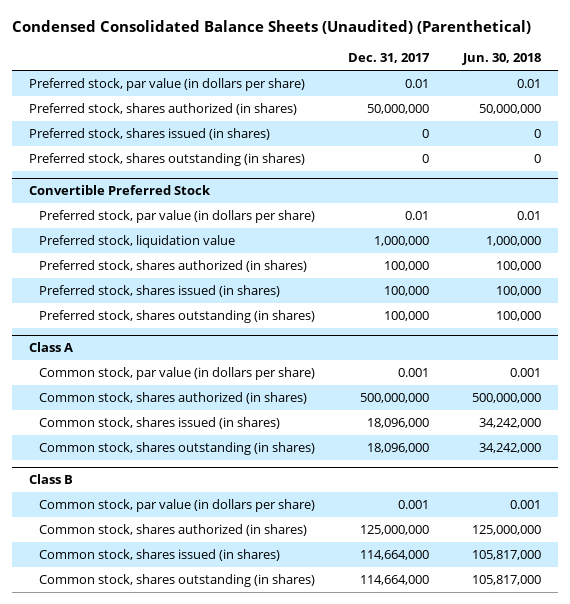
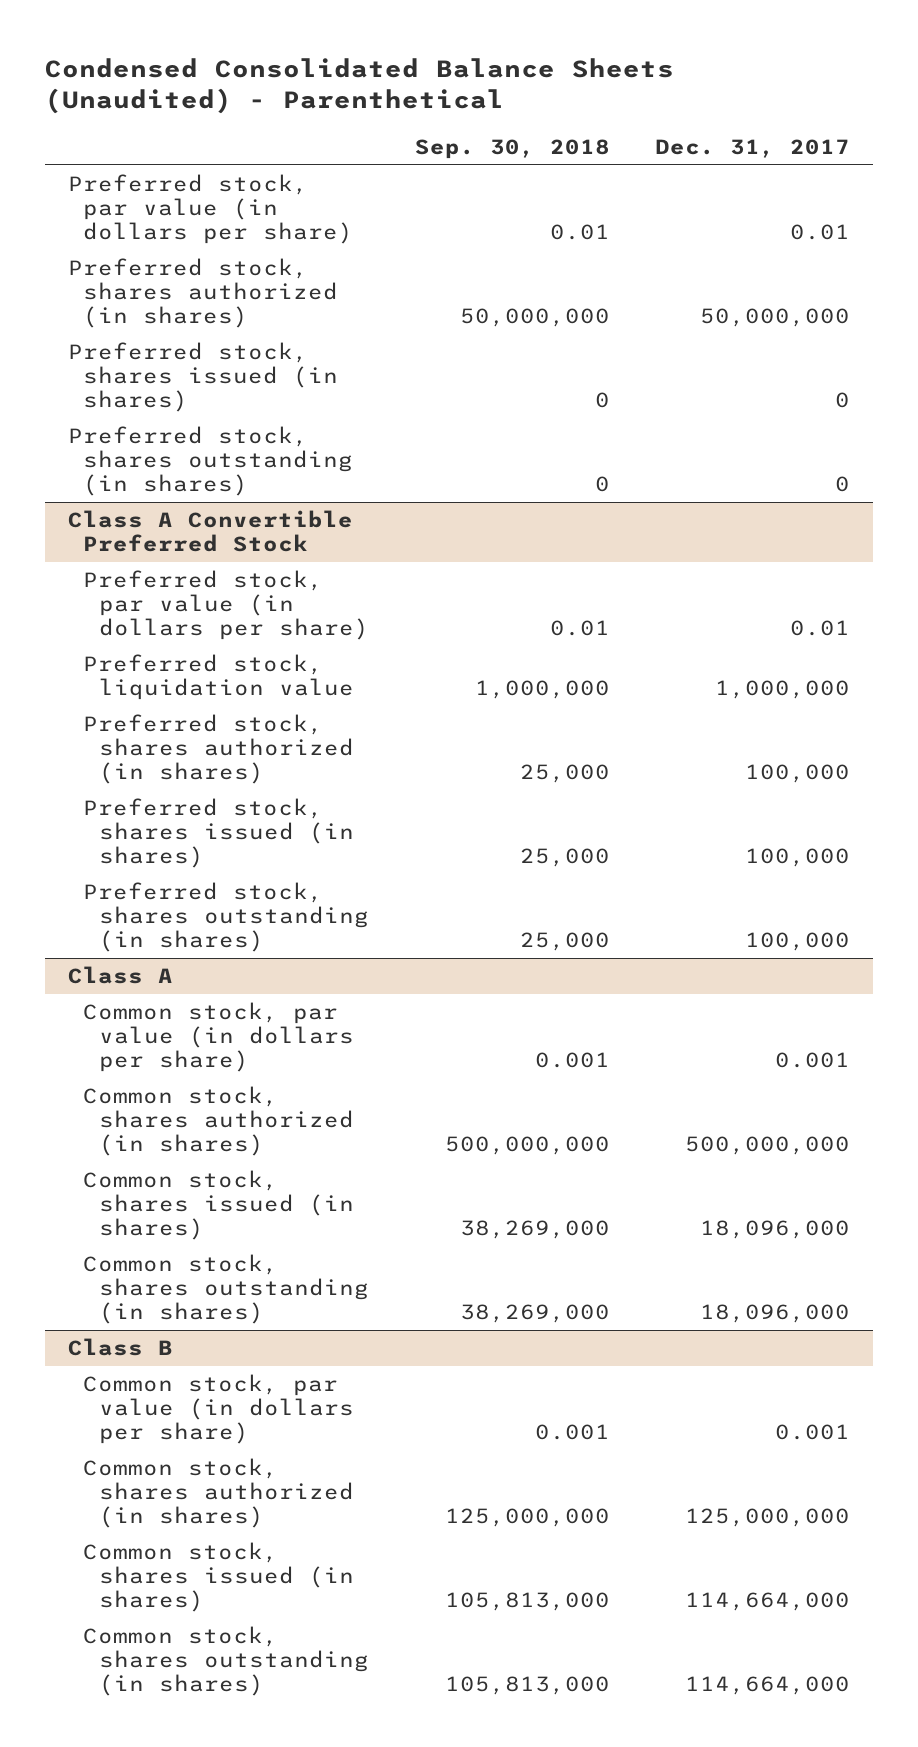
- Condensed Consolidated Balance Sheets (Unaudited) (Parenthetical)
+ Condensed Consolidated Balance Sheets (Unaudited) - Parenthetical
- | Dec. 31, 2017 | Jun. 30, 2018
+ | Sep. 30, 2018 | Dec. 31, 2017
- Convertible Preferred Stock
+ Class A Convertible Preferred Stock

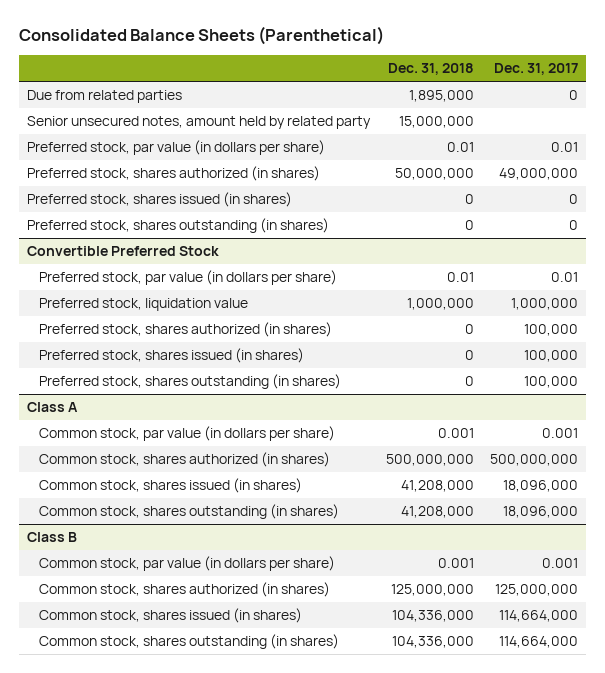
- Condensed Consolidated Balance Sheets (Unaudited) - Parenthetical
+ Consolidated Balance Sheets (Parenthetical)
- | Sep. 30, 2018 | Dec. 31, 2017
+ | Dec. 31, 2018 | Dec. 31, 2017
+ Due from related parties | 1,895,000 | 0
+ Senior unsecured notes, amount held by related party | 15,000,000 |
- Preferred stock, shares authorized (in shares) | 50,000,000 | 50,000,000
+ Preferred stock, shares authorized (in shares) | 50,000,000 | 49,000,000
- Class A Convertible Preferred Stock
+ Convertible Preferred Stock

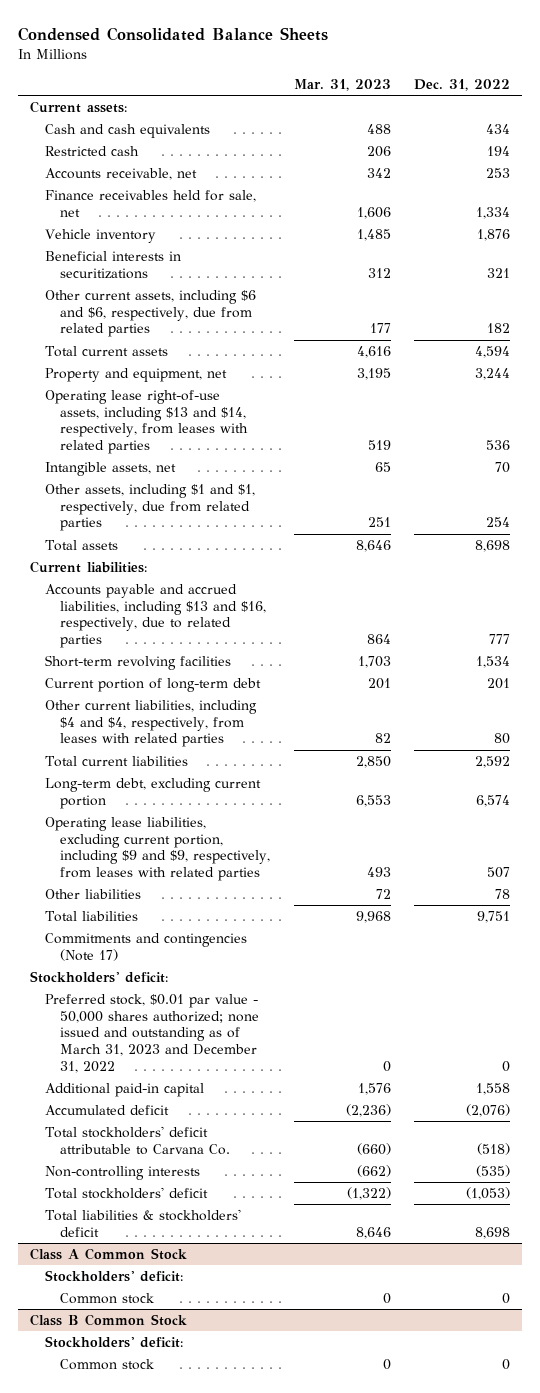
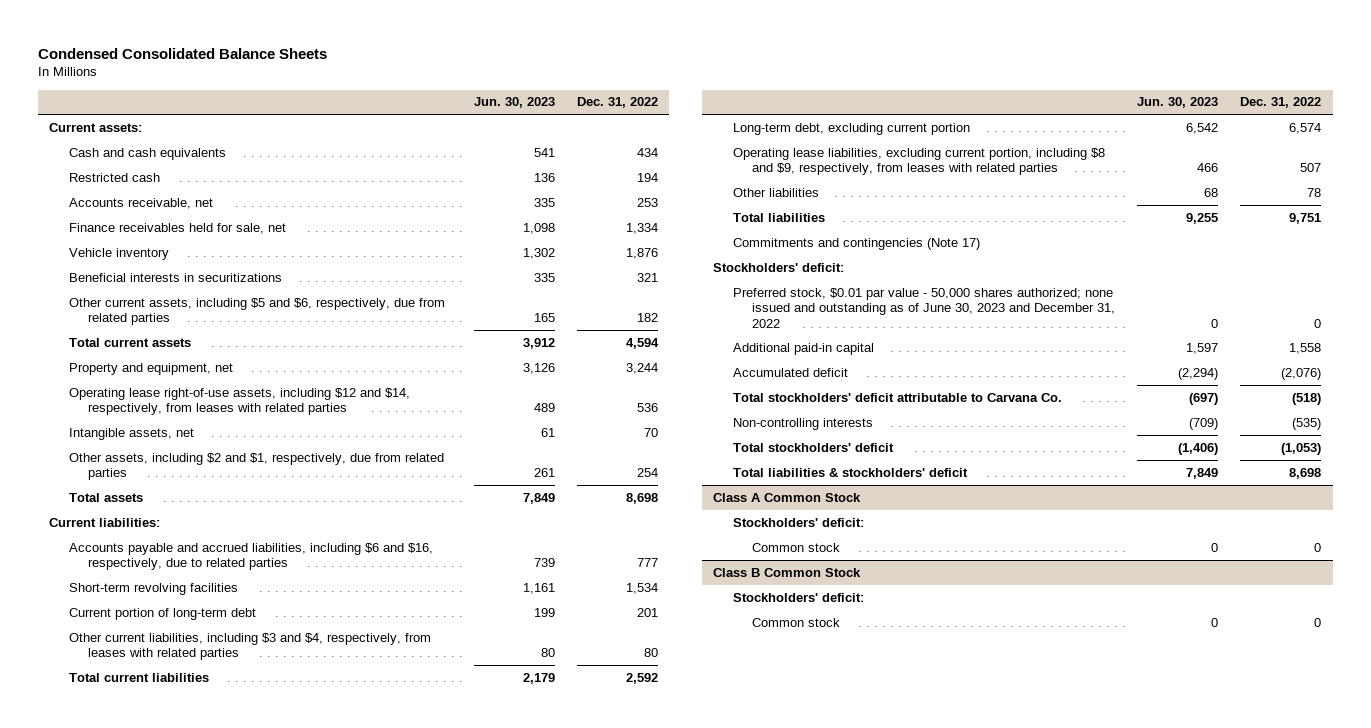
- | Mar. 31, 2023 | Dec. 31, 2022
+ | Jun. 30, 2023 | Dec. 31, 2022
- Other current assets, including $6 and $6, respectively, due from related parties | 177 | 182
+ Other current assets, including $5 and $6, respectively, due from related parties | 165 | 182
- Operating lease right-of-use assets, including $13 and $14, respectively, from leases with related parties | 519 | 536
+ Operating lease right-of-use assets, including $12 and $14, respectively, from leases with related parties | 489 | 536
- Other assets, including $1 and $1, respectively, due from related parties | 251 | 254
+ Other assets, including $2 and $1, respectively, due from related parties | 261 | 254
- Accounts payable and accrued liabilities, including $13 and $16, respectively, due to related parties | 864 | 777
+ Accounts payable and accrued liabilities, including $6 and $16, respectively, due to related parties | 739 | 777
- Other current liabilities, including $4 and $4, respectively, from leases with related parties | 82 | 80
+ Other current liabilities, including $3 and $4, respectively, from leases with related parties | 80 | 80
- Operating lease liabilities, excluding current portion, including $9 and $9, respectively, from leases with related parties | 493 | 507
+ Operating lease liabilities, excluding current portion, including $8 and $9, respectively, from leases with related parties | 466 | 507
- Preferred stock, $0.01 par value - 50,000 shares authorized; none issued and outstanding as of March 31, 2023 and December 31, 2022 | 0 | 0
+ Preferred stock, $0.01 par value - 50,000 shares authorized; none issued and outstanding as of June 30, 2023 and December 31, 2022 | 0 | 0

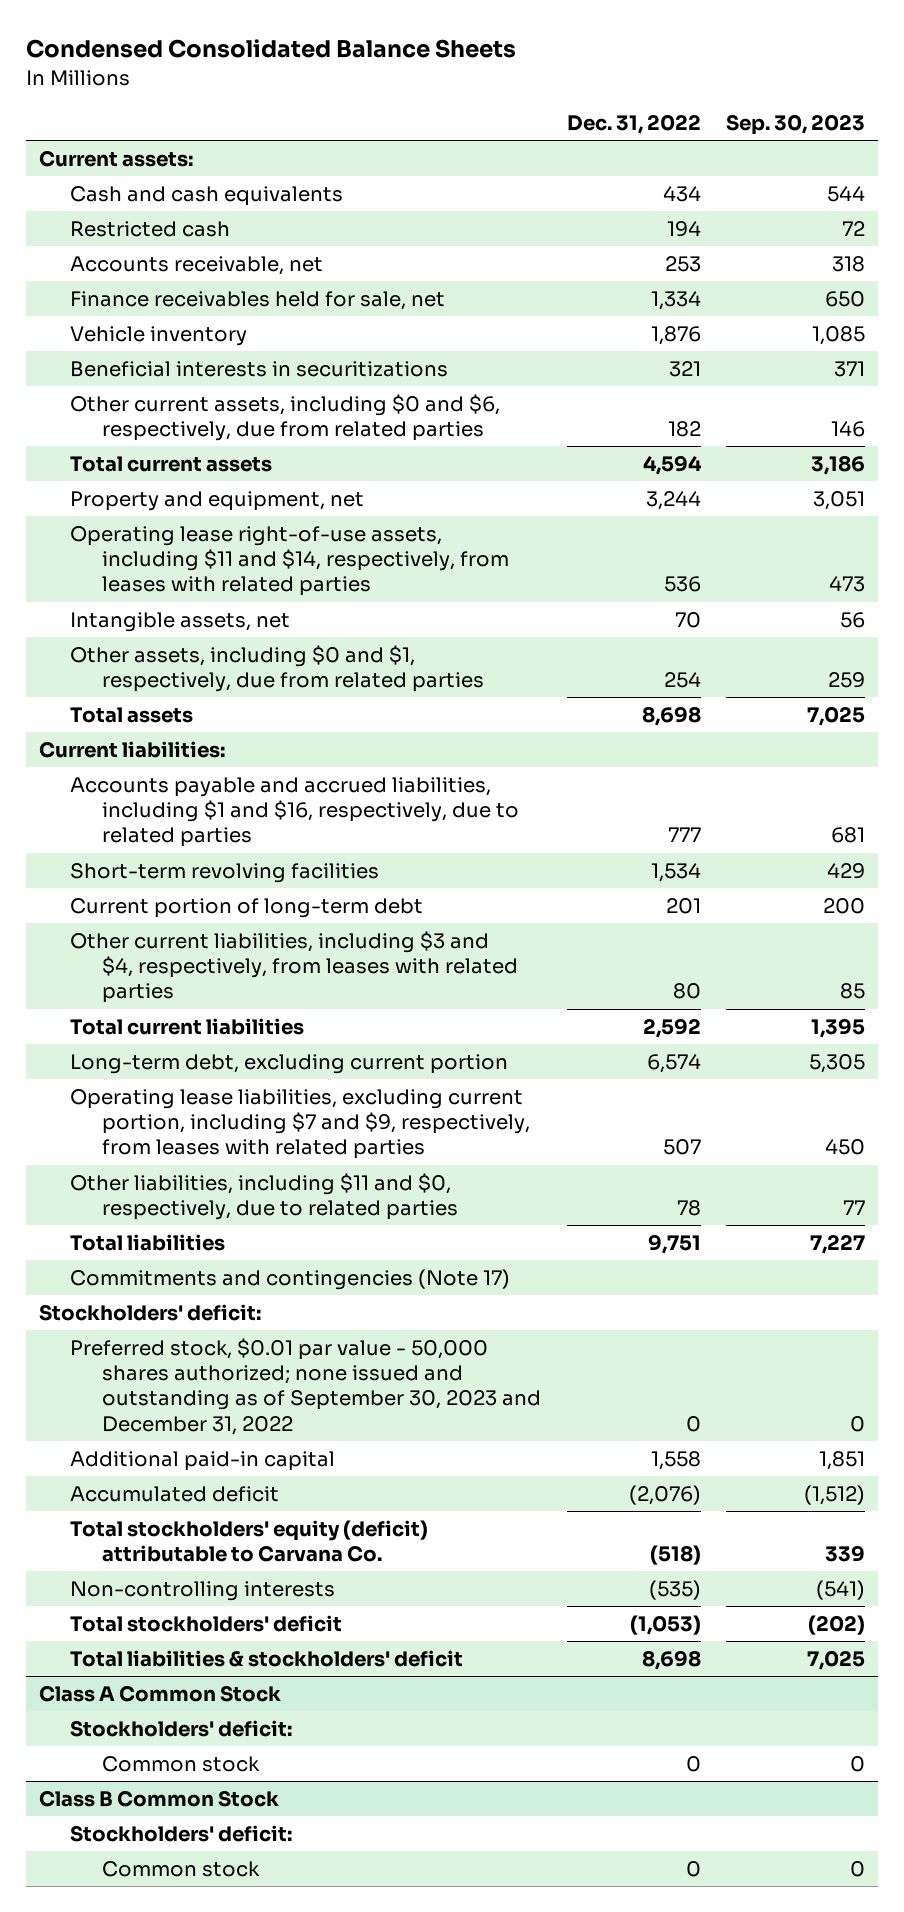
- | Jun. 30, 2023 | Dec. 31, 2022
+ | Dec. 31, 2022 | Sep. 30, 2023
- Other current assets, including $5 and $6, respectively, due from related parties | 165 | 182
+ Other current assets, including $0 and $6, respectively, due from related parties | 182 | 146
- Operating lease right-of-use assets, including $12 and $14, respectively, from leases with related parties | 489 | 536
+ Operating lease right-of-use assets, including $11 and $14, respectively, from leases with related parties | 536 | 473
- Other assets, including $2 and $1, respectively, due from related parties | 261 | 254
+ Other assets, including $0 and $1, respectively, due from related parties | 254 | 259
- Accounts payable and accrued liabilities, including $6 and $16, respectively, due to related parties | 739 | 777
+ Accounts payable and accrued liabilities, including $1 and $16, respectively, due to related parties | 777 | 681
- Operating lease liabilities, excluding current portion, including $8 and $9, respectively, from leases with related parties | 466 | 507
- Other liabilities | 68 | 78
+ Operating lease liabilities, excluding current portion, including $7 and $9, respectively, from leases with related parties | 507 | 450
+ Other liabilities, including $11 and $0, respectively, due to related parties | 78 | 77
- Preferred stock, $0.01 par value - 50,000 shares authorized; none issued and outstanding as of June 30, 2023 and December 31, 2022 | 0 | 0
+ Preferred stock, $0.01 par value - 50,000 shares authorized; none issued and outstanding as of September 30, 2023 and December 31, 2022 | 0 | 0
- Total stockholders' deficit attributable to Carvana Co. | (697) | (518)
+ Total stockholders' equity (deficit) attributable to Carvana Co. | (518) | 339

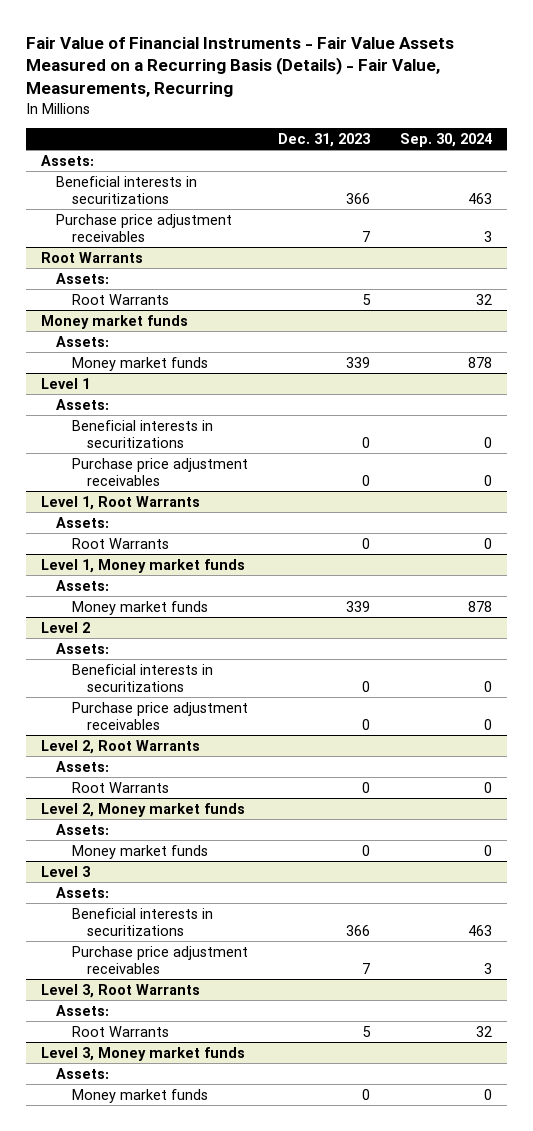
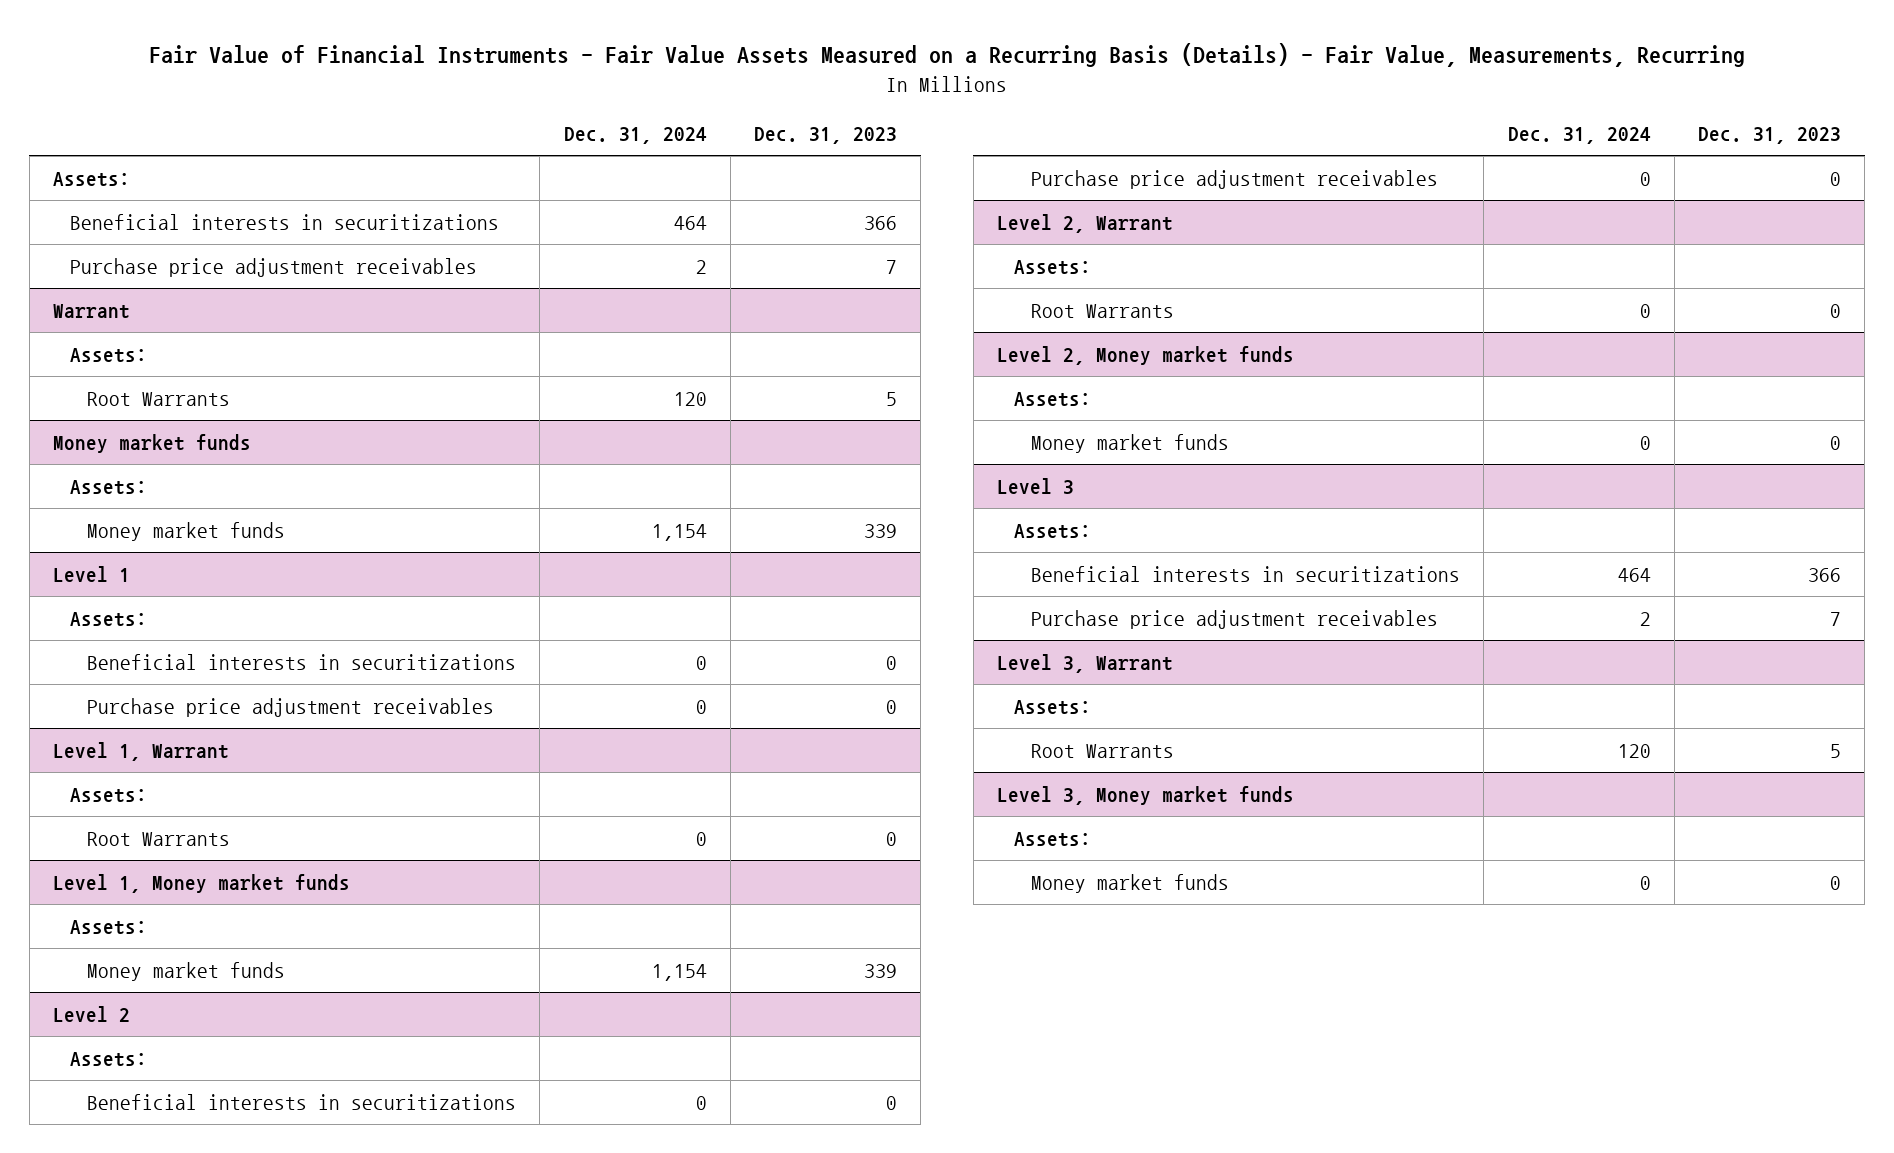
- | Dec. 31, 2023 | Sep. 30, 2024
+ | Dec. 31, 2024 | Dec. 31, 2023
- Root Warrants
+ Warrant
- Level 1, Root Warrants
+ Level 1, Warrant
- Level 2, Root Warrants
+ Level 2, Warrant
- Level 3, Root Warrants
+ Level 3, Warrant

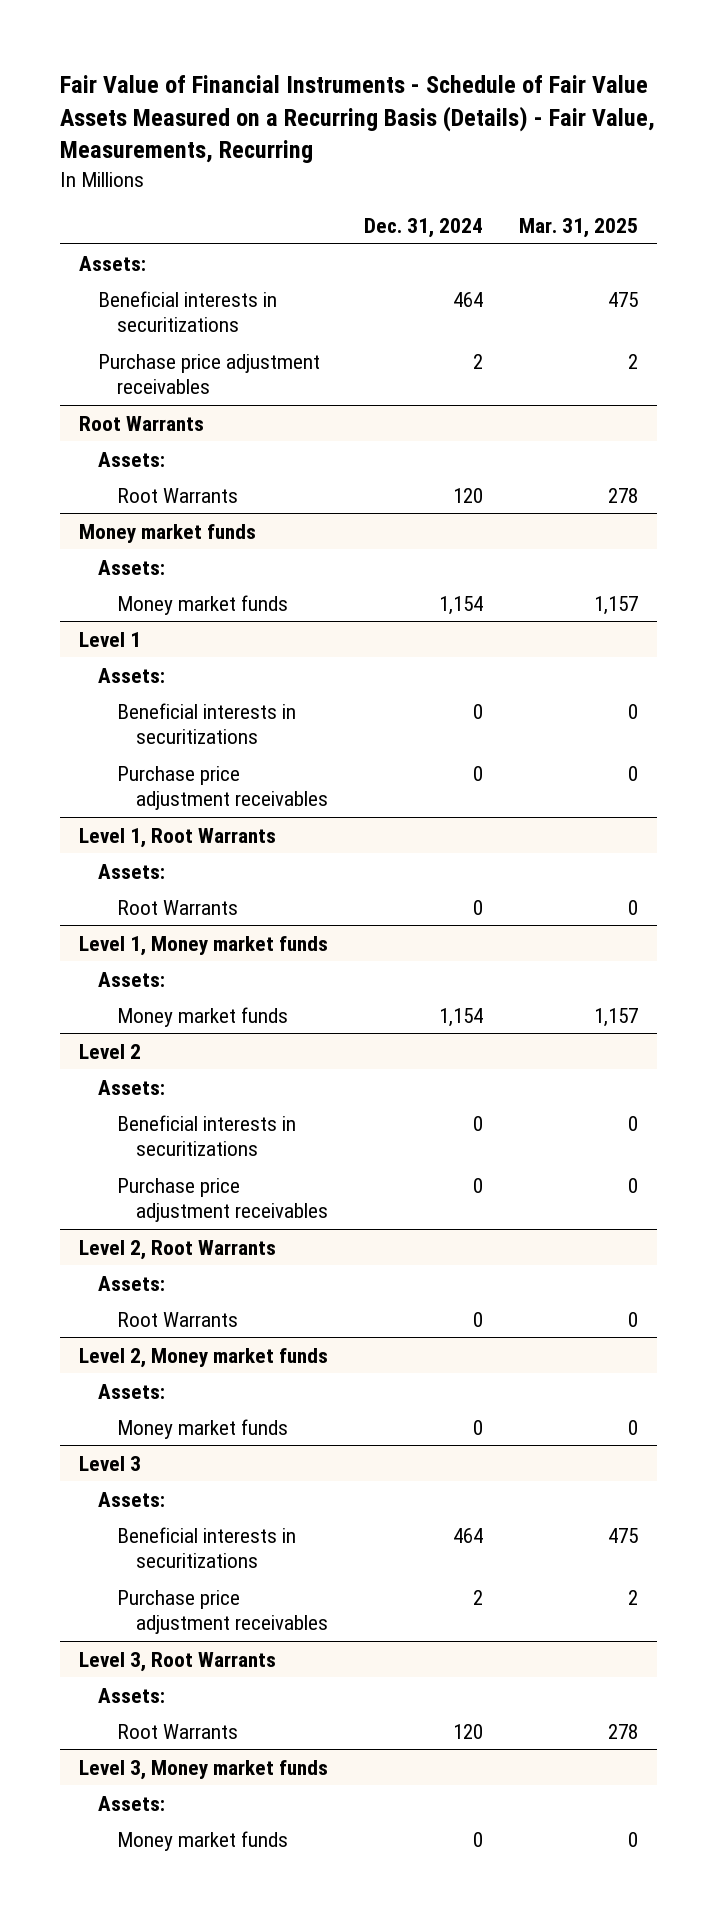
- Fair Value of Financial Instruments - Fair Value Assets Measured on a Recurring Basis (Details) - Fair Value, Measurements, Recurring
+ Fair Value of Financial Instruments - Schedule of Fair Value Assets Measured on a Recurring Basis (Details) - Fair Value, Measurements, Recurring
- | Dec. 31, 2024 | Dec. 31, 2023
+ | Dec. 31, 2024 | Mar. 31, 2025
- Warrant
+ Root Warrants
- Level 1, Warrant
+ Level 1, Root Warrants
- Level 2, Warrant
+ Level 2, Root Warrants
- Level 3, Warrant
+ Level 3, Root Warrants

